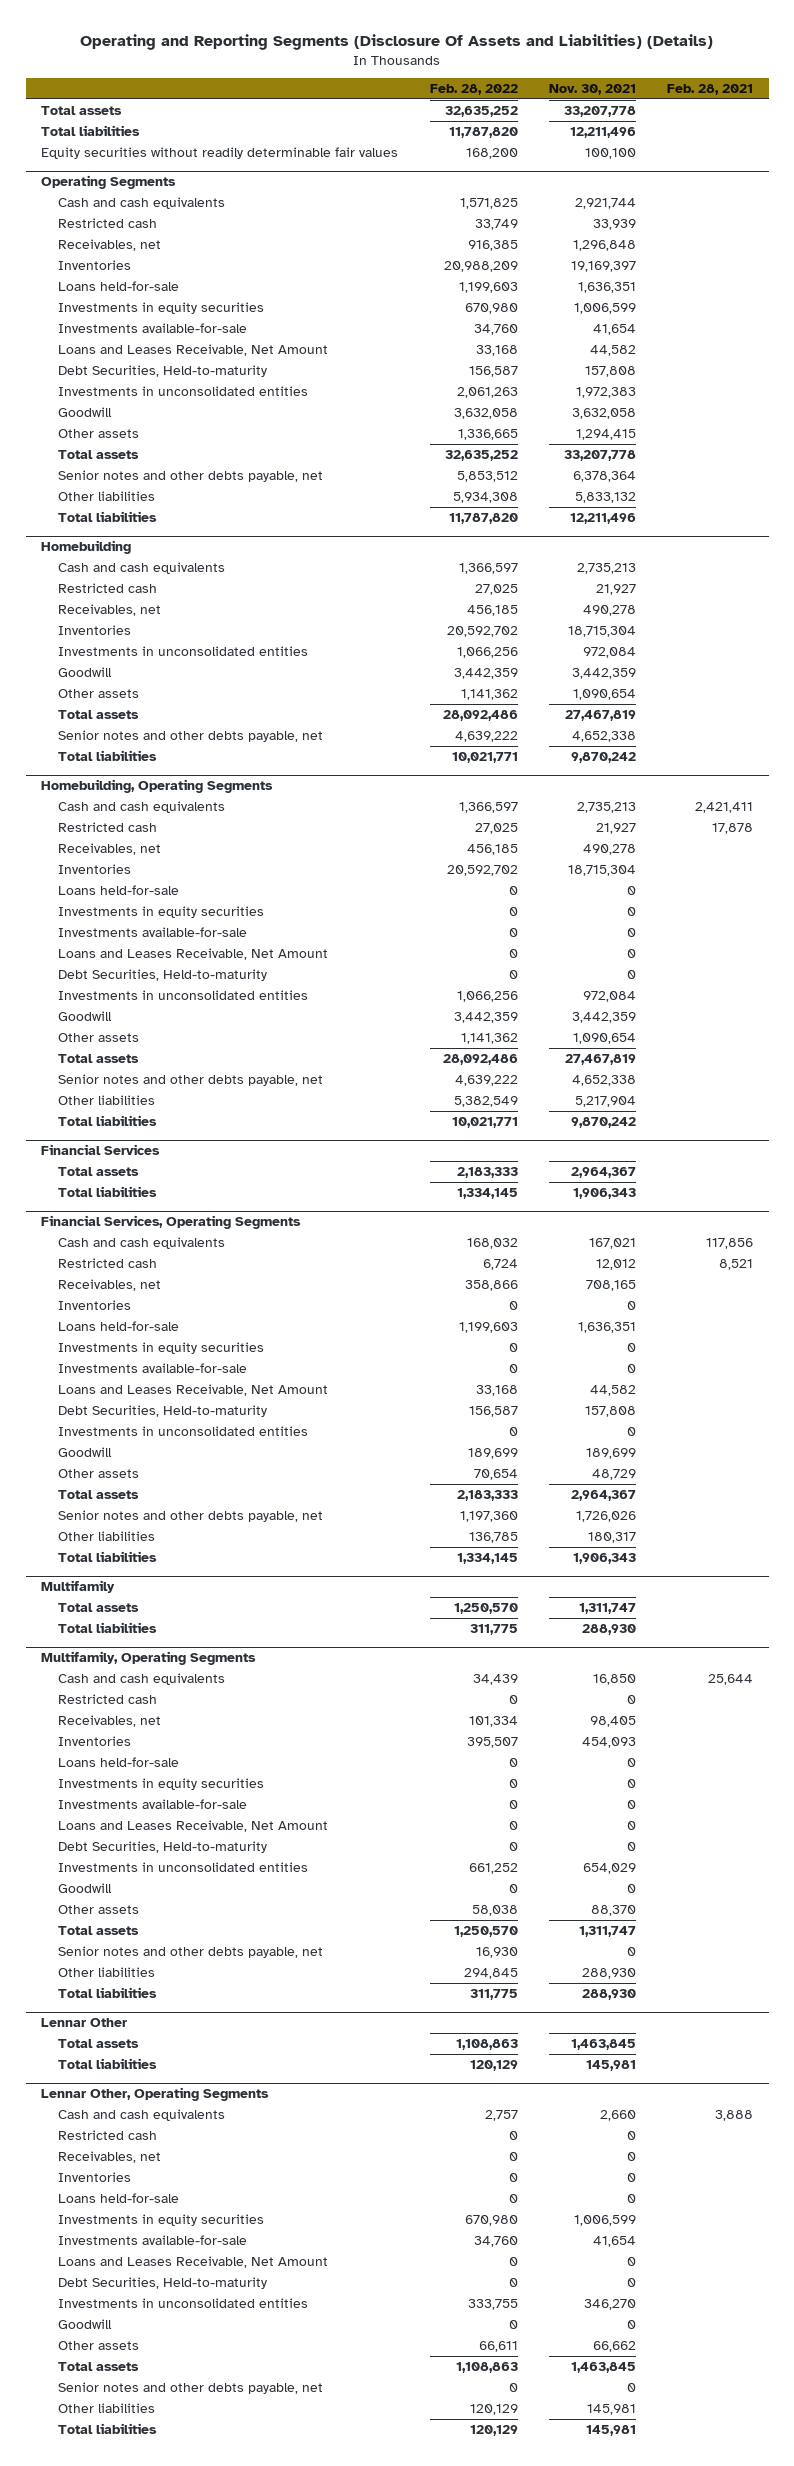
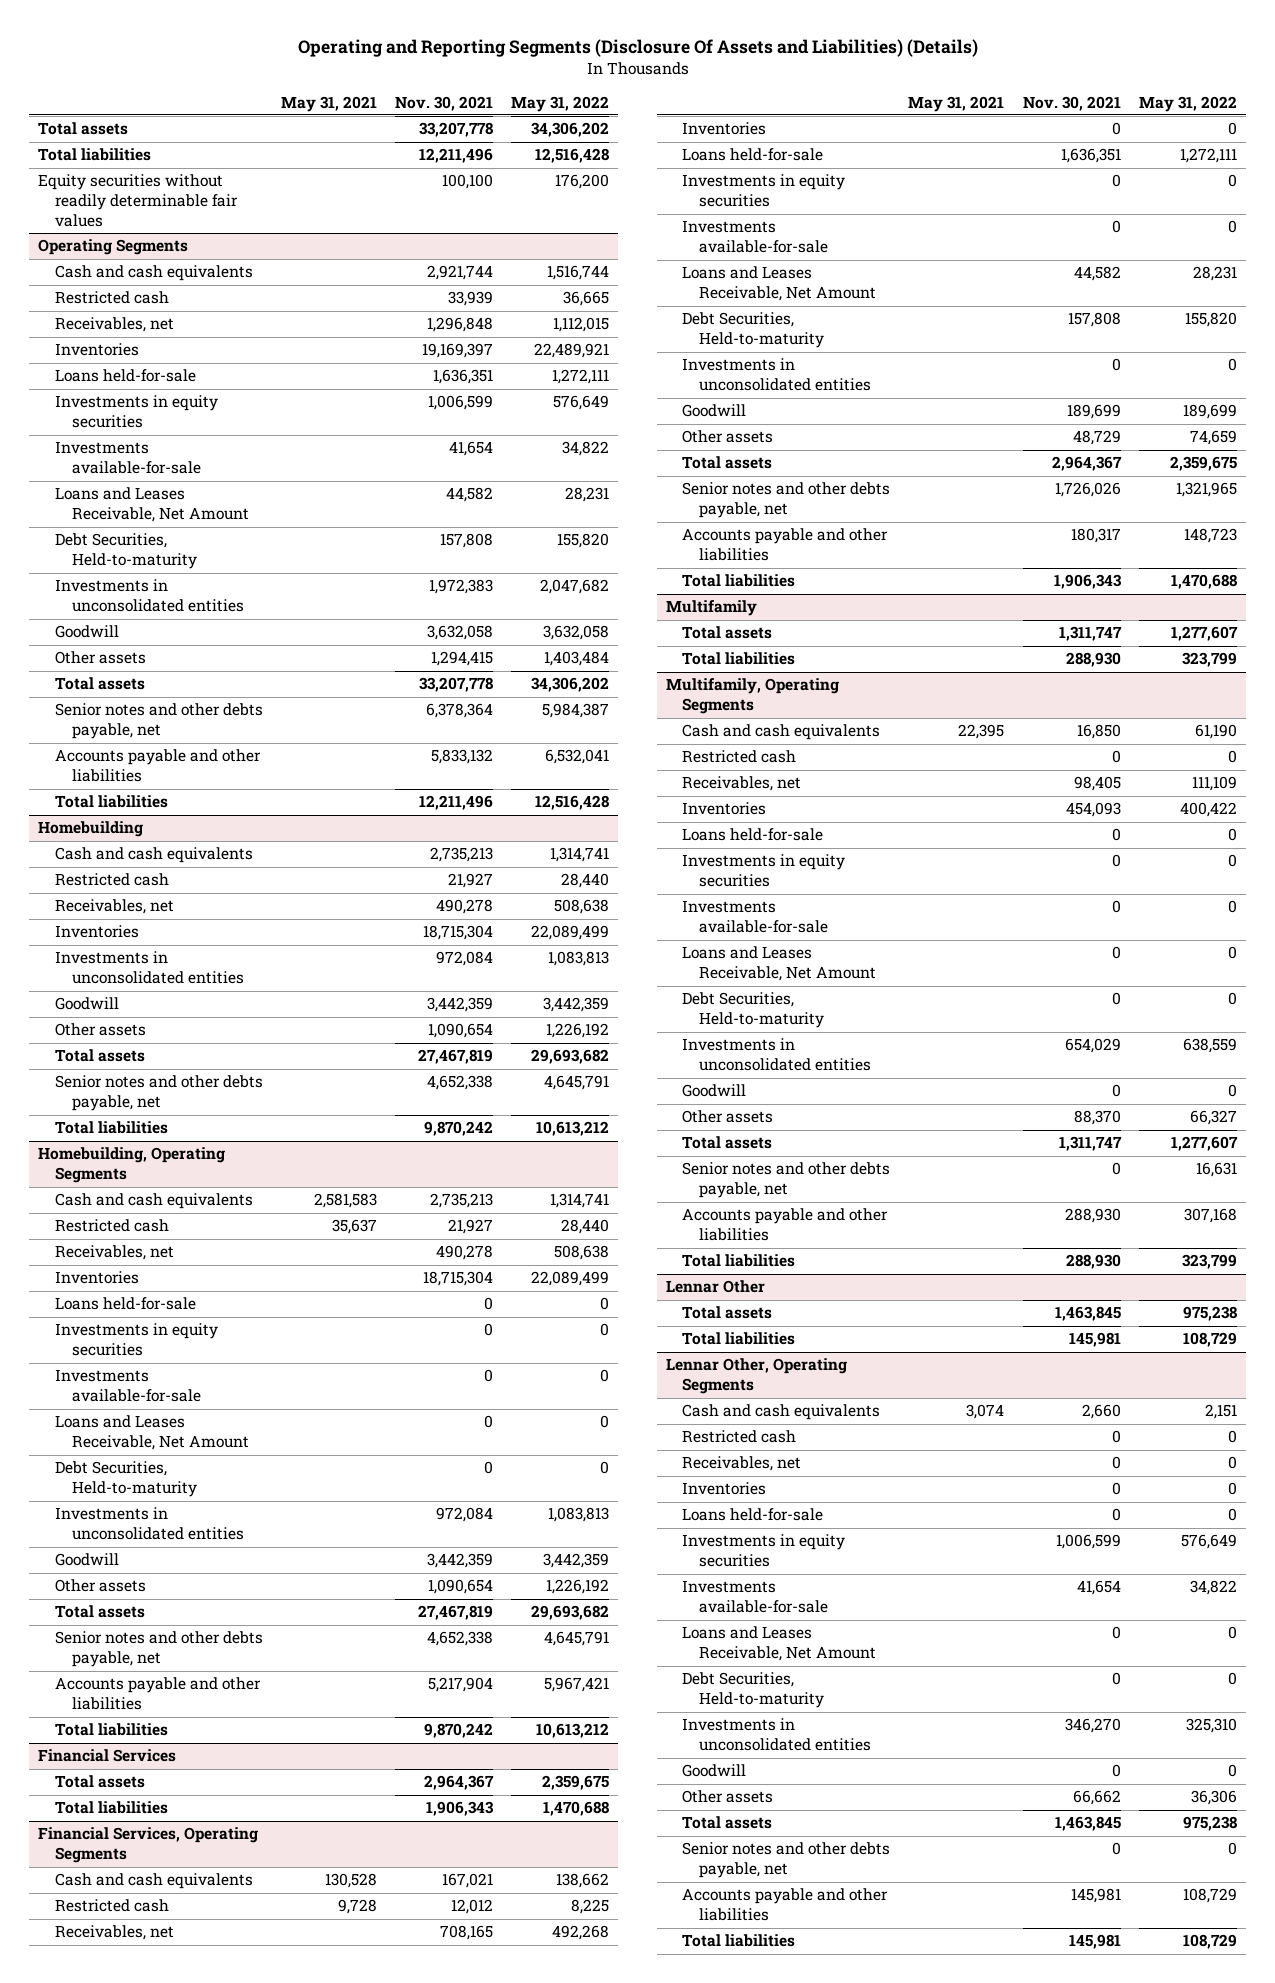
- | Feb. 28, 2022 | Nov. 30, 2021 | Feb. 28, 2021
+ | May 31, 2021 | Nov. 30, 2021 | May 31, 2022
@ Operating Segments
- Other liabilities | 5,934,308 | 5,833,132 |
+ Accounts payable and other liabilities | | 5,833,132 | 6,532,041
@ Homebuilding, Operating Segments
- Other liabilities | 5,382,549 | 5,217,904 |
+ Accounts payable and other liabilities | | 5,217,904 | 5,967,421
@ Financial Services, Operating Segments
- Other liabilities | 136,785 | 180,317 |
+ Accounts payable and other liabilities | | 180,317 | 148,723
@ Multifamily, Operating Segments
- Other liabilities | 294,845 | 288,930 |
+ Accounts payable and other liabilities | | 288,930 | 307,168
@ Lennar Other, Operating Segments
- Other liabilities | 120,129 | 145,981 |
+ Accounts payable and other liabilities | | 145,981 | 108,729

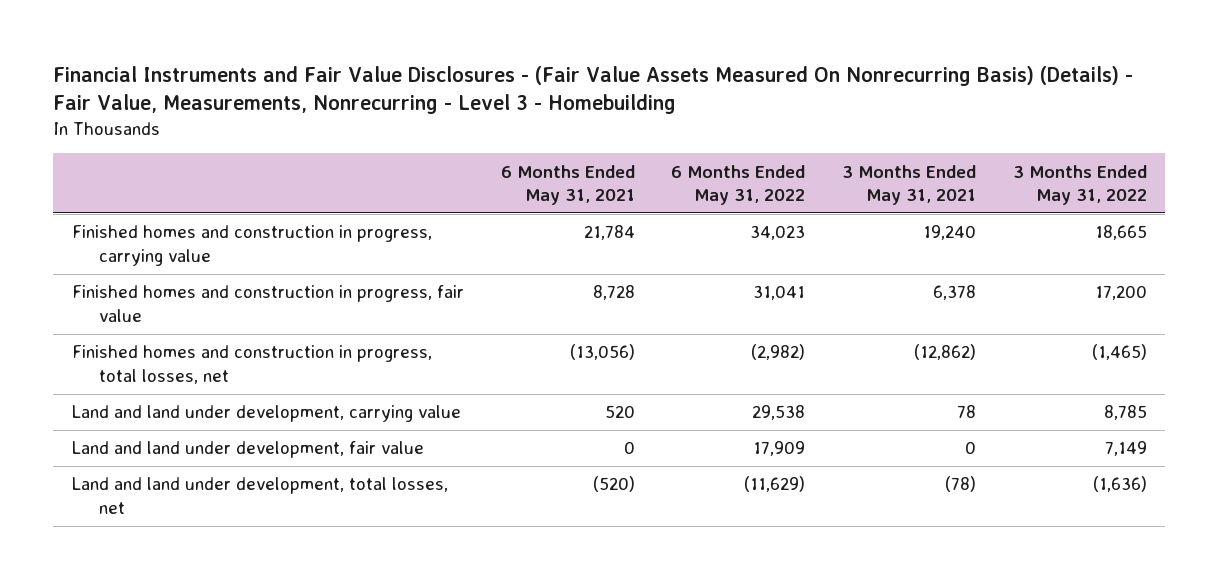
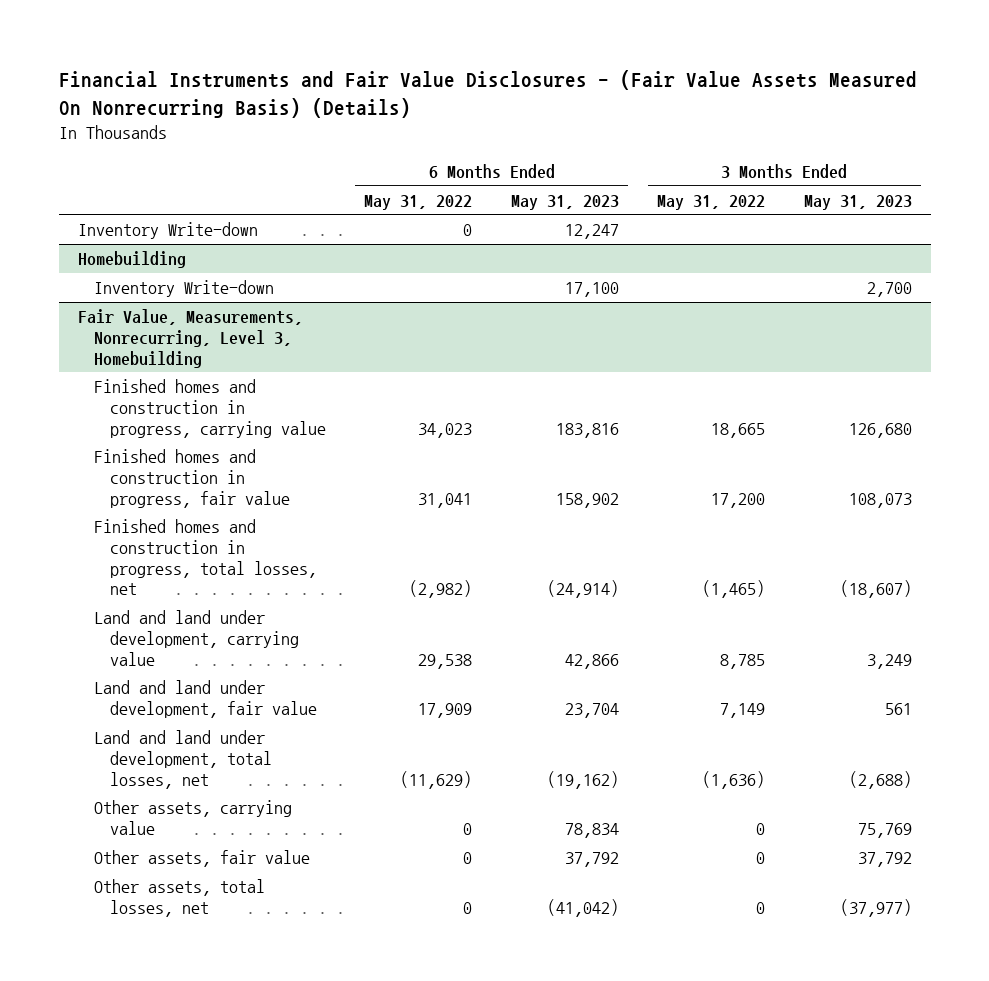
- Financial Instruments and Fair Value Disclosures - (Fair Value Assets Measured On Nonrecurring Basis) (Details) - Fair Value, Measurements, Nonrecurring - Level 3 - Homebuilding
+ Financial Instruments and Fair Value Disclosures - (Fair Value Assets Measured On Nonrecurring Basis) (Details)
- | 6 Months Ended May 31, 2021 | 6 Months Ended May 31, 2022 | 3 Months Ended May 31, 2021 | 3 Months Ended May 31, 2022
+ | 6 Months Ended May 31, 2022 | 6 Months Ended May 31, 2023 | 3 Months Ended May 31, 2022 | 3 Months Ended May 31, 2023
+ Inventory Write-down | 0 | 12,247 | |
+ Homebuilding
+ Inventory Write-down | | 17,100 | | 2,700
+ Fair Value, Measurements, Nonrecurring, Level 3, Homebuilding
+ Other assets, carrying value | 0 | 78,834 | 0 | 75,769
+ Other assets, fair value | 0 | 37,792 | 0 | 37,792
+ Other assets, total losses, net | 0 | (41,042) | 0 | (37,977)

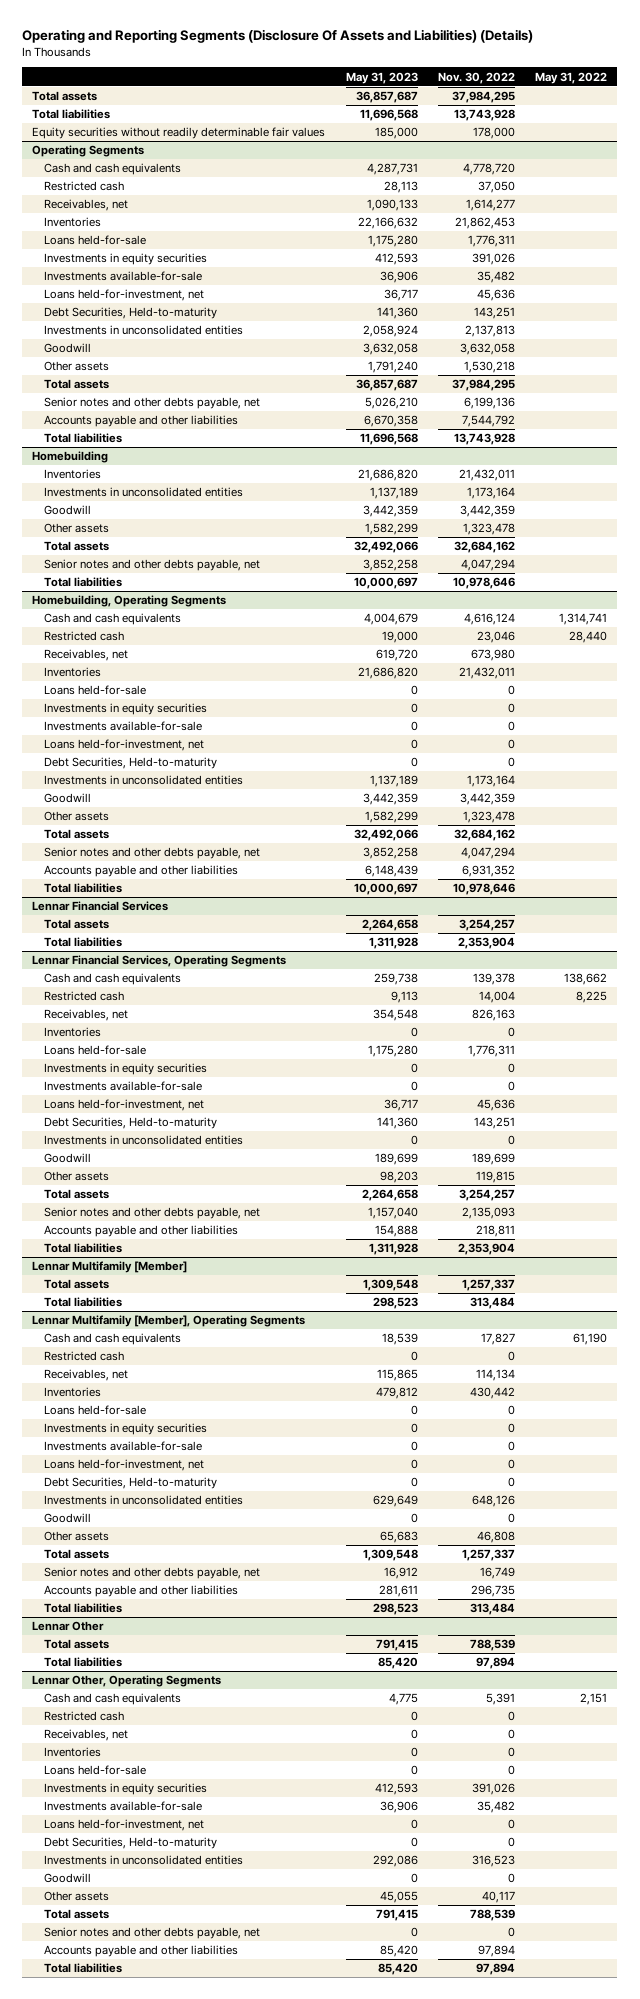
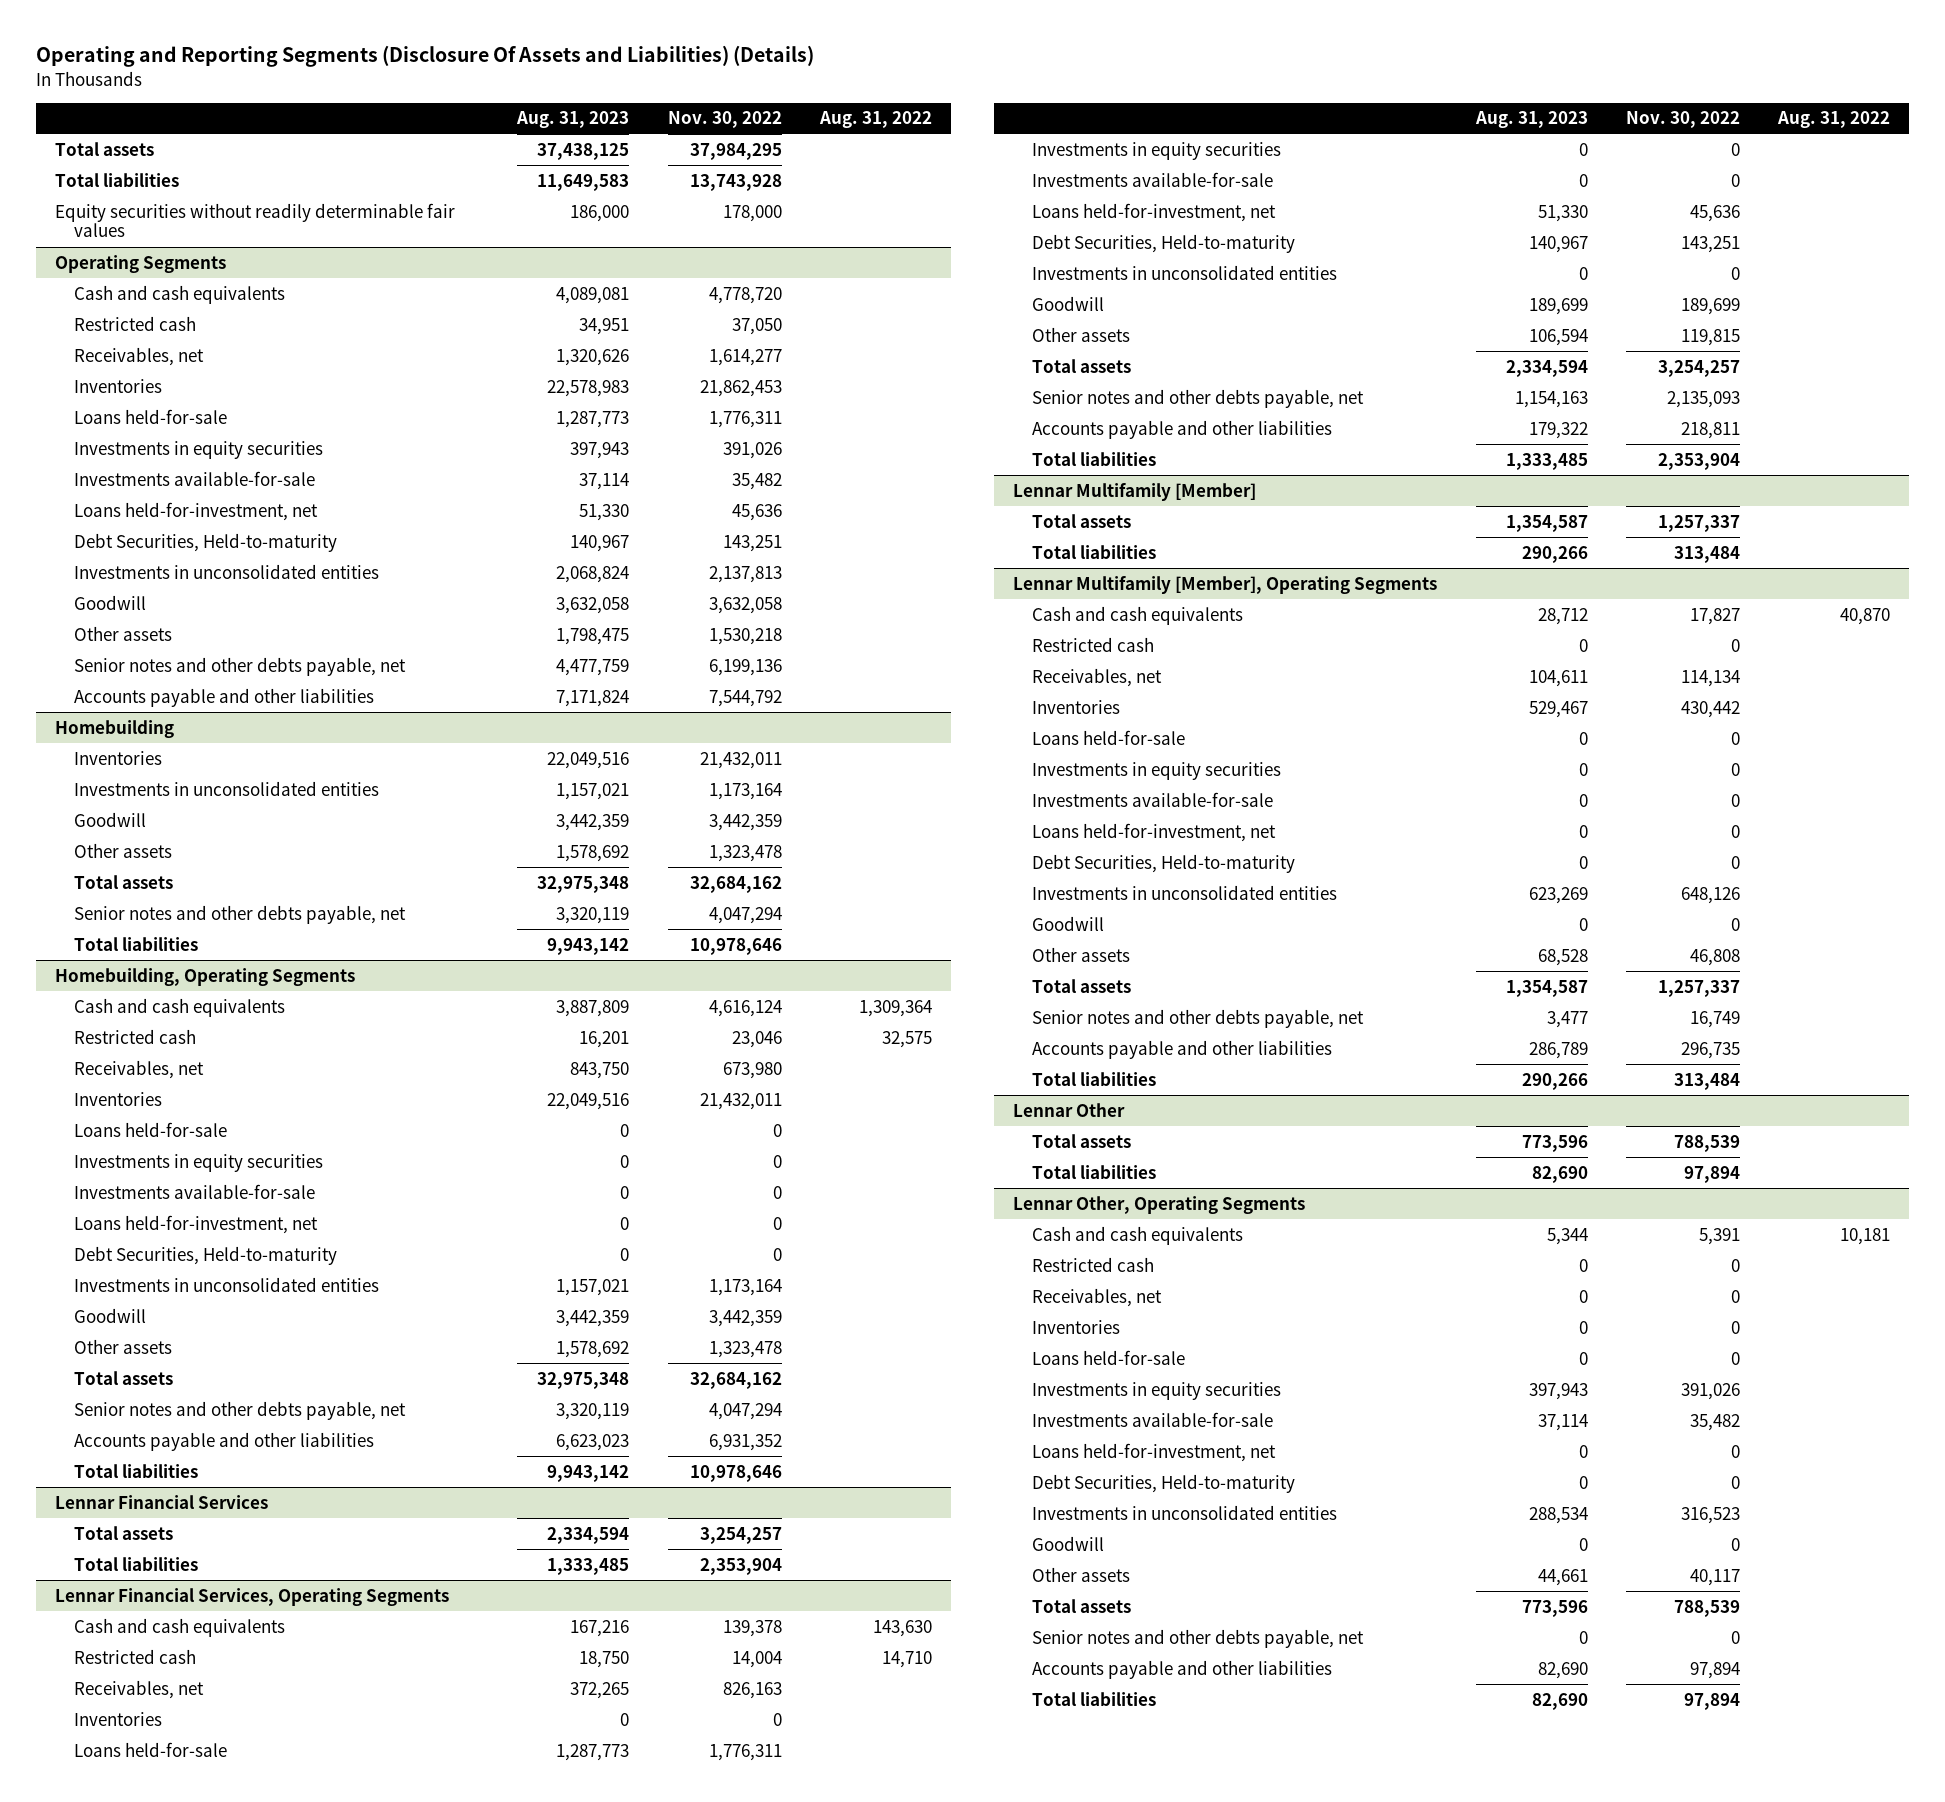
- | May 31, 2023 | Nov. 30, 2022 | May 31, 2022
+ | Aug. 31, 2023 | Nov. 30, 2022 | Aug. 31, 2022
@ Operating Segments
- Total assets | 36,857,687 | 37,984,295 |
- Total liabilities | 11,696,568 | 13,743,928 |

